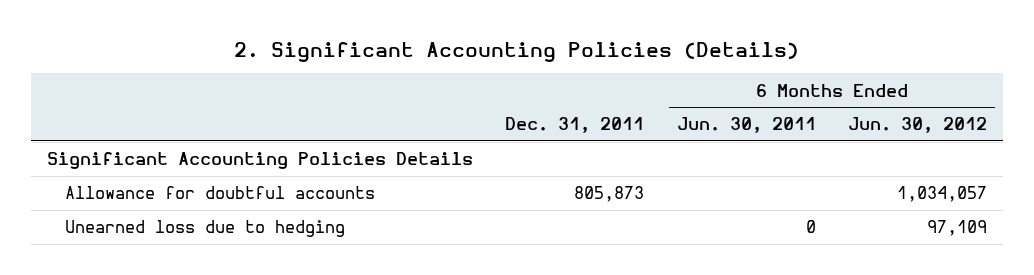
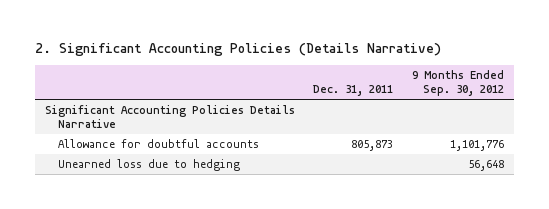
- 2. Significant Accounting Policies (Details)
+ 2. Significant Accounting Policies (Details Narrative)
- | Dec. 31, 2011 | 6 Months Ended Jun. 30, 2011 | 6 Months Ended Jun. 30, 2012
+ | Dec. 31, 2011 | 9 Months Ended Sep. 30, 2012
- Significant Accounting Policies Details
+ Significant Accounting Policies Details Narrative

